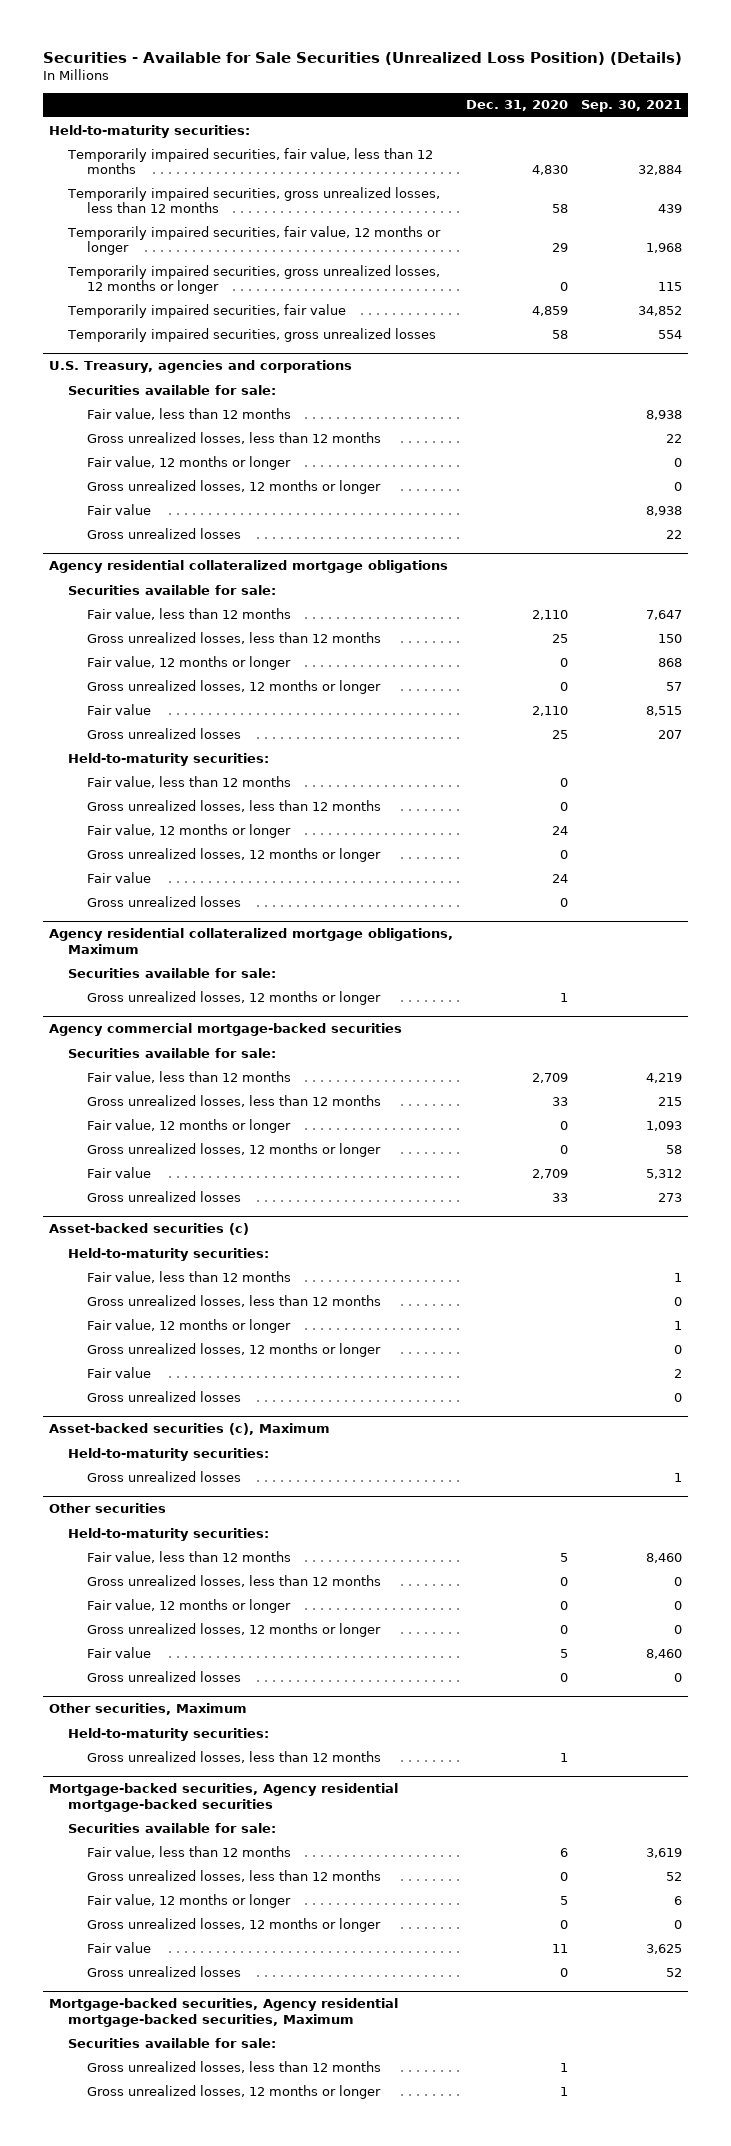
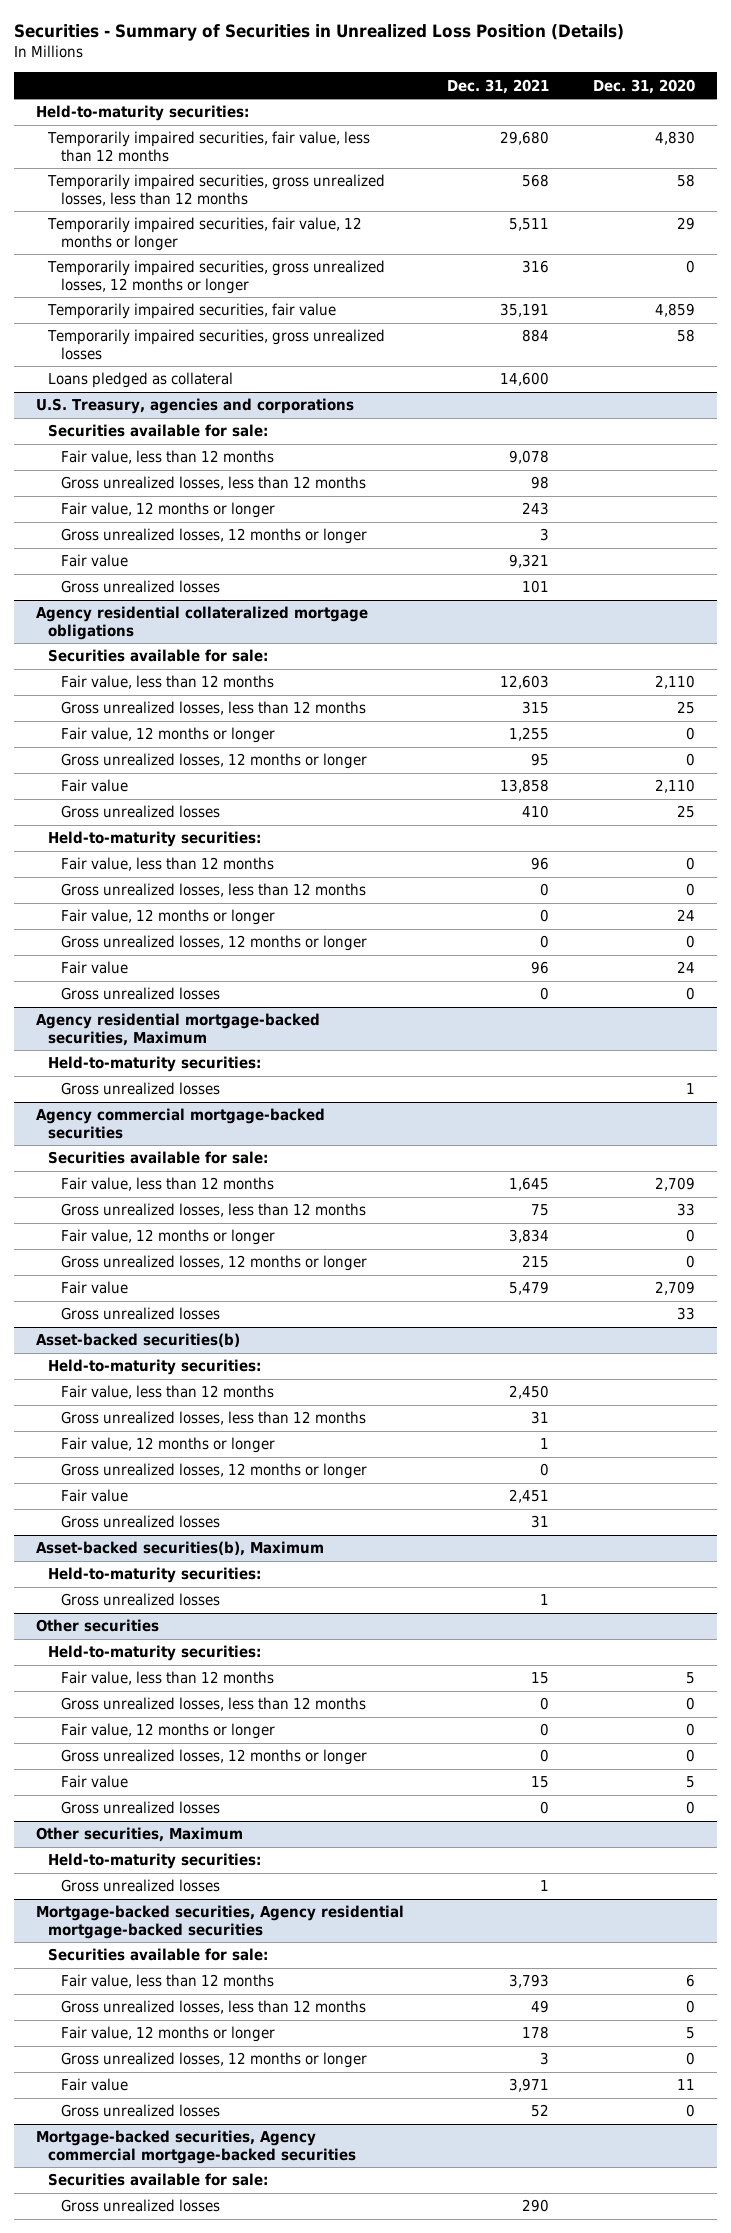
- Securities - Available for Sale Securities (Unrealized Loss Position) (Details)
+ Securities - Summary of Securities in Unrealized Loss Position (Details)
- | Dec. 31, 2020 | Sep. 30, 2021
+ | Dec. 31, 2021 | Dec. 31, 2020
+ Loans pledged as collateral | 14,600 |
- Agency residential collateralized mortgage obligations, Maximum
- Securities available for sale:
- Gross unrealized losses, 12 months or longer | 1 |
+ Agency residential mortgage-backed securities, Maximum
+ Held-to-maturity securities:
+ Gross unrealized losses | | 1
- Asset-backed securities (c)
+ Asset-backed securities(b)
- Asset-backed securities (c), Maximum
+ Asset-backed securities(b), Maximum
@ Other securities, Maximum
- Gross unrealized losses, less than 12 months | 1 |
+ Gross unrealized losses | 1 |
- Mortgage-backed securities, Agency residential mortgage-backed securities, Maximum
+ Mortgage-backed securities, Agency commercial mortgage-backed securities
- Gross unrealized losses, less than 12 months | 1 |
- Gross unrealized losses, 12 months or longer | 1 |
+ Gross unrealized losses | 290 |

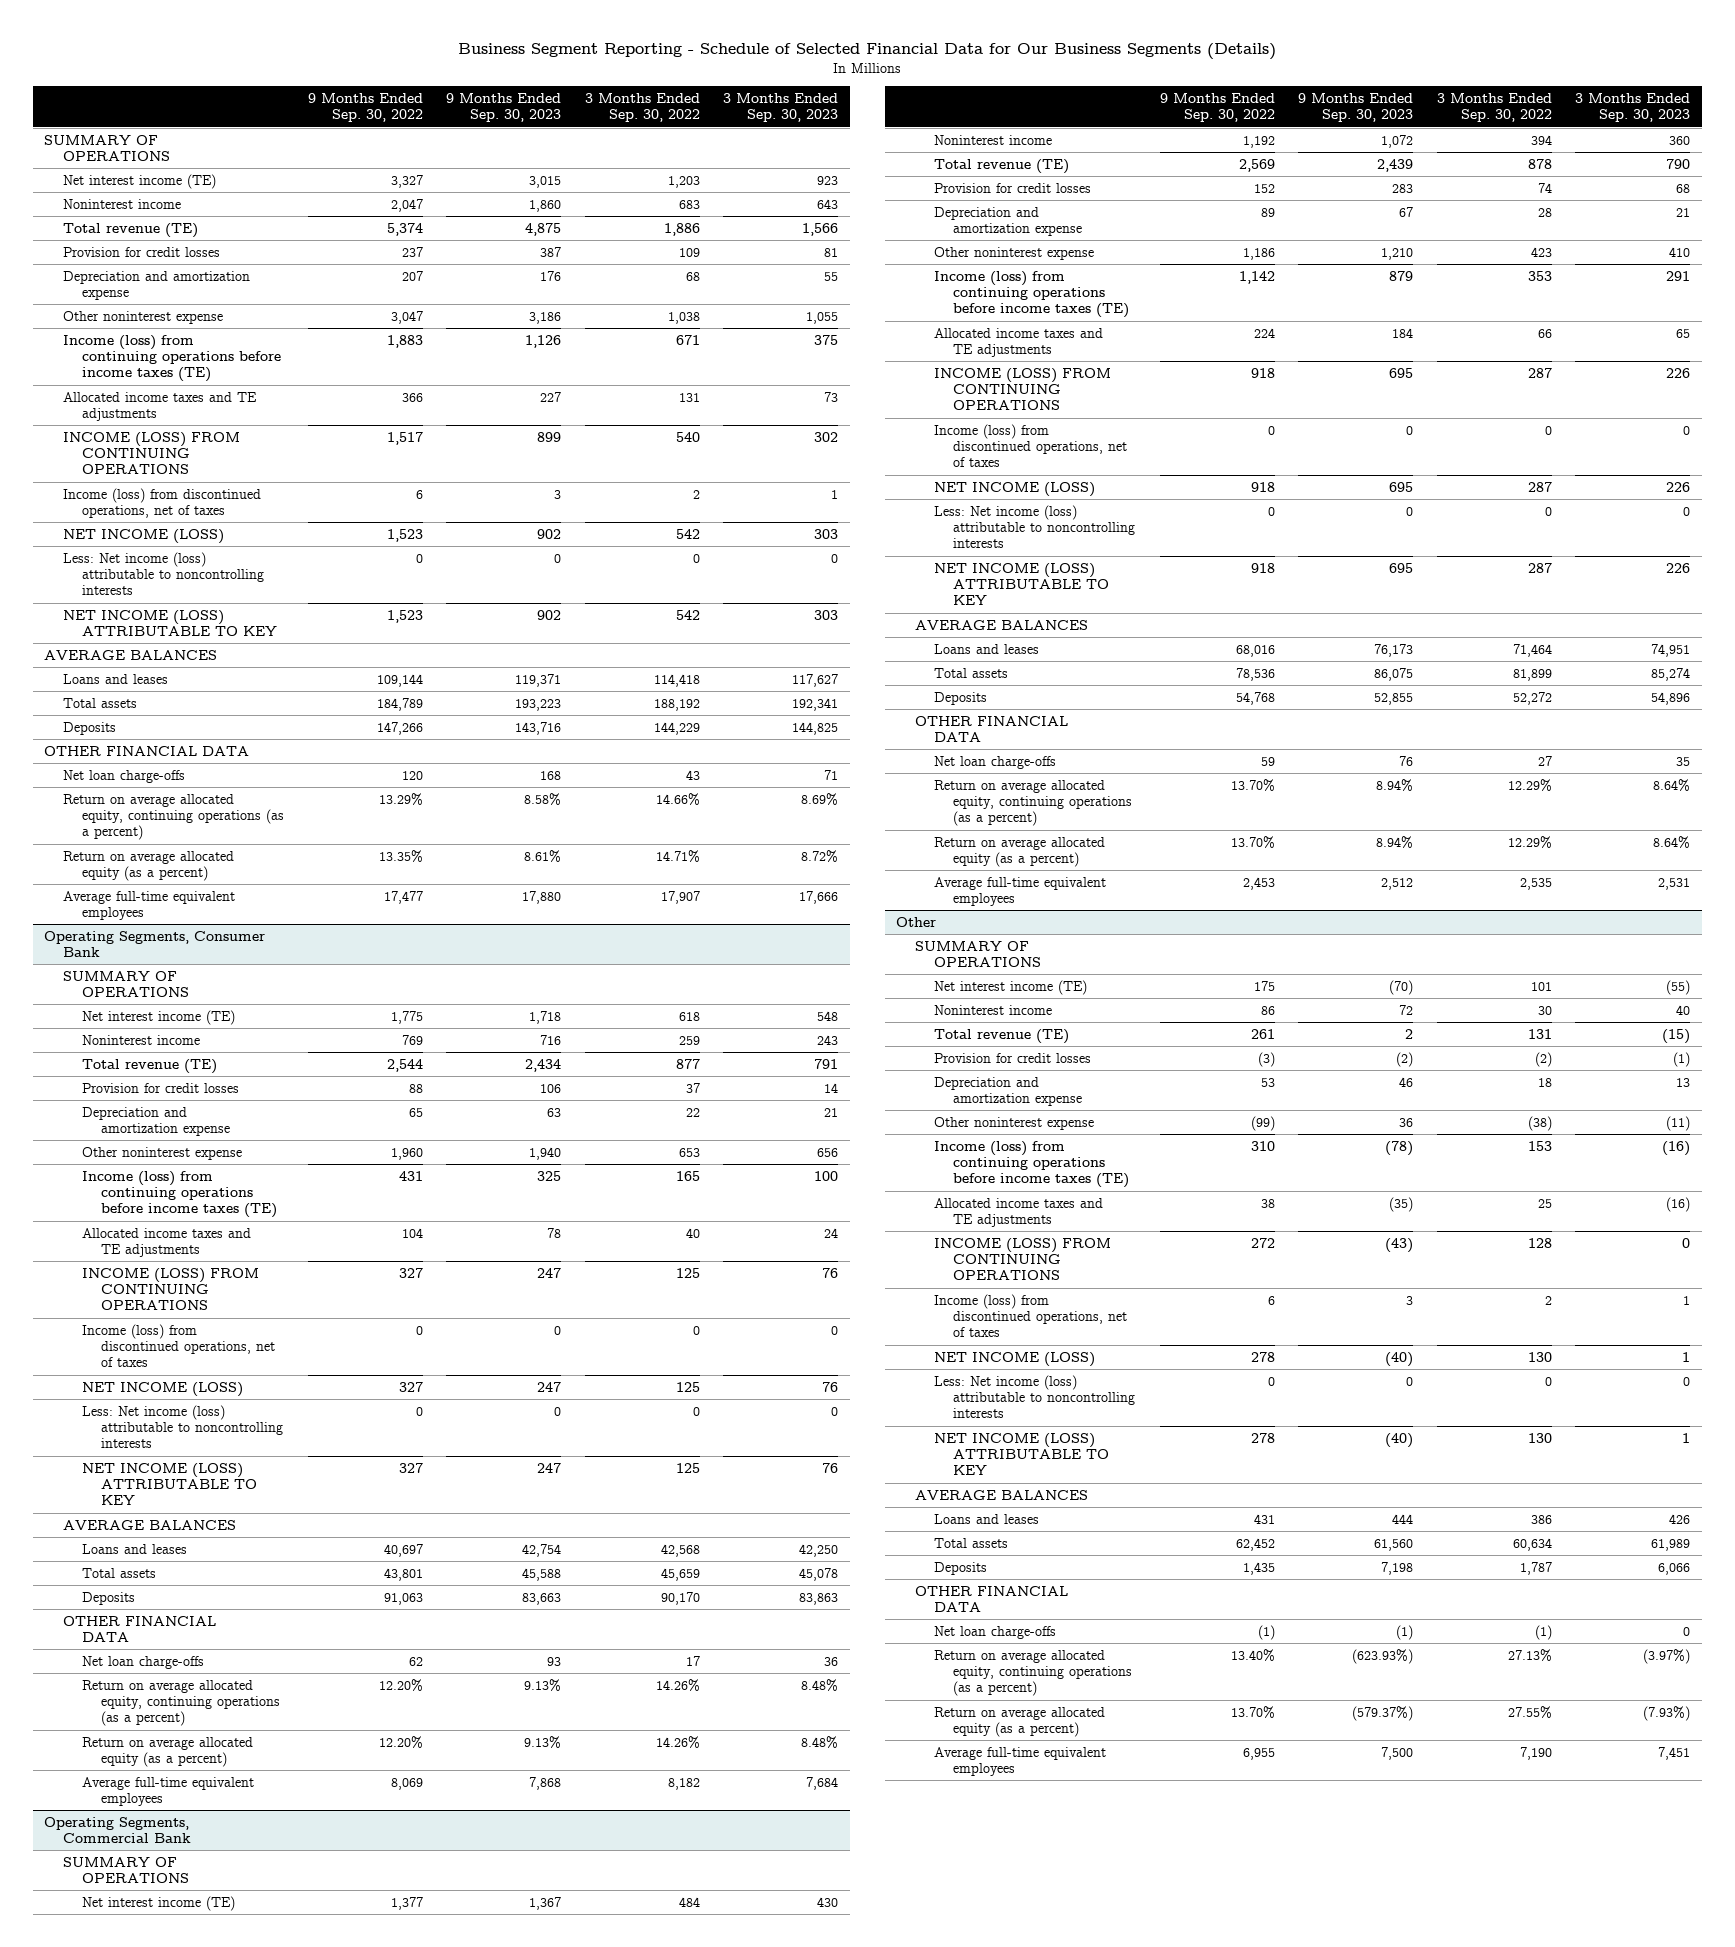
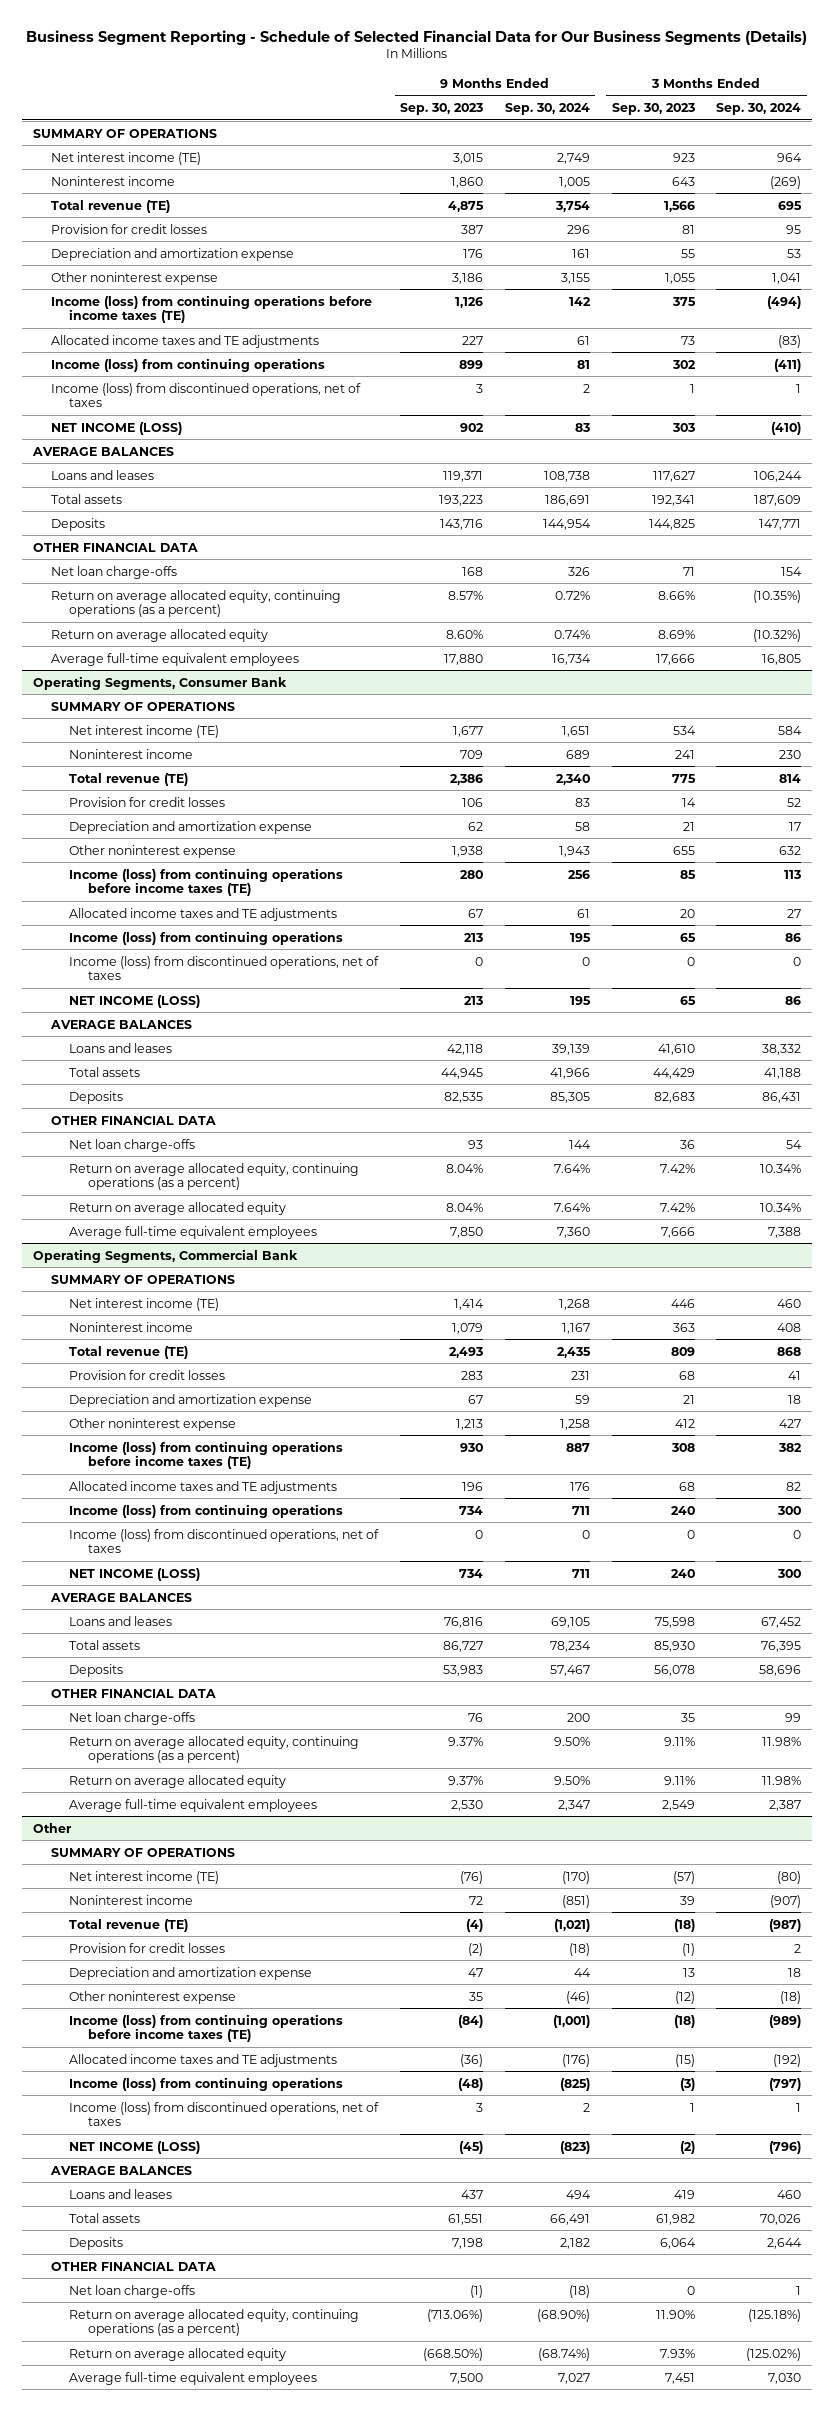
- | 9 Months Ended Sep. 30, 2022 | 9 Months Ended Sep. 30, 2023 | 3 Months Ended Sep. 30, 2022 | 3 Months Ended Sep. 30, 2023
+ | 9 Months Ended Sep. 30, 2023 | 9 Months Ended Sep. 30, 2024 | 3 Months Ended Sep. 30, 2023 | 3 Months Ended Sep. 30, 2024
- INCOME (LOSS) FROM CONTINUING OPERATIONS | 1,517 | 899 | 540 | 302
+ Income (loss) from continuing operations | 899 | 81 | 302 | (411)
- Less: Net income (loss) attributable to noncontrolling interests | 0 | 0 | 0 | 0
- NET INCOME (LOSS) ATTRIBUTABLE TO KEY | 1,523 | 902 | 542 | 303
- Return on average allocated equity, continuing operations (as a percent) | 13.29% | 8.58% | 14.66% | 8.69%
- Return on average allocated equity (as a percent) | 13.35% | 8.61% | 14.71% | 8.72%
+ Return on average allocated equity, continuing operations (as a percent) | 8.57% | 0.72% | 8.66% | (10.35%)
+ Return on average allocated equity | 8.60% | 0.74% | 8.69% | (10.32%)
@ Operating Segments, Consumer Bank
- Net interest income (TE) | 1,775 | 1,718 | 618 | 548
- Noninterest income | 769 | 716 | 259 | 243
- Total revenue (TE) | 2,544 | 2,434 | 877 | 791
+ Net interest income (TE) | 1,677 | 1,651 | 534 | 584
+ Noninterest income | 709 | 689 | 241 | 230
+ Total revenue (TE) | 2,386 | 2,340 | 775 | 814
- Depreciation and amortization expense | 65 | 63 | 22 | 21
- Other noninterest expense | 1,960 | 1,940 | 653 | 656
- Income (loss) from continuing operations before income taxes (TE) | 431 | 325 | 165 | 100
- Allocated income taxes and TE adjustments | 104 | 78 | 40 | 24
- INCOME (LOSS) FROM CONTINUING OPERATIONS | 327 | 247 | 125 | 76
+ Depreciation and amortization expense | 62 | 58 | 21 | 17
+ Other noninterest expense | 1,938 | 1,943 | 655 | 632
+ Income (loss) from continuing operations before income taxes (TE) | 280 | 256 | 85 | 113
+ Allocated income taxes and TE adjustments | 67 | 61 | 20 | 27
+ Income (loss) from continuing operations | 213 | 195 | 65 | 86
- NET INCOME (LOSS) | 327 | 247 | 125 | 76
- Less: Net income (loss) attributable to noncontrolling interests | 0 | 0 | 0 | 0
- NET INCOME (LOSS) ATTRIBUTABLE TO KEY | 327 | 247 | 125 | 76
+ NET INCOME (LOSS) | 213 | 195 | 65 | 86
- Loans and leases | 40,697 | 42,754 | 42,568 | 42,250
- Total assets | 43,801 | 45,588 | 45,659 | 45,078
- Deposits | 91,063 | 83,663 | 90,170 | 83,863
+ Loans and leases | 42,118 | 39,139 | 41,610 | 38,332
+ Total assets | 44,945 | 41,966 | 44,429 | 41,188
+ Deposits | 82,535 | 85,305 | 82,683 | 86,431
- Return on average allocated equity, continuing operations (as a percent) | 12.20% | 9.13% | 14.26% | 8.48%
- Return on average allocated equity (as a percent) | 12.20% | 9.13% | 14.26% | 8.48%
- Average full-time equivalent employees | 8,069 | 7,868 | 8,182 | 7,684
+ Return on average allocated equity, continuing operations (as a percent) | 8.04% | 7.64% | 7.42% | 10.34%
+ Return on average allocated equity | 8.04% | 7.64% | 7.42% | 10.34%
+ Average full-time equivalent employees | 7,850 | 7,360 | 7,666 | 7,388
@ Operating Segments, Commercial Bank
- Net interest income (TE) | 1,377 | 1,367 | 484 | 430
- Noninterest income | 1,192 | 1,072 | 394 | 360
- Total revenue (TE) | 2,569 | 2,439 | 878 | 790
+ Net interest income (TE) | 1,414 | 1,268 | 446 | 460
+ Noninterest income | 1,079 | 1,167 | 363 | 408
+ Total revenue (TE) | 2,493 | 2,435 | 809 | 868
- Other noninterest expense | 1,186 | 1,210 | 423 | 410
- Income (loss) from continuing operations before income taxes (TE) | 1,142 | 879 | 353 | 291
- Allocated income taxes and TE adjustments | 224 | 184 | 66 | 65
- INCOME (LOSS) FROM CONTINUING OPERATIONS | 918 | 695 | 287 | 226
+ Other noninterest expense | 1,213 | 1,258 | 412 | 427
+ Income (loss) from continuing operations before income taxes (TE) | 930 | 887 | 308 | 382
+ Allocated income taxes and TE adjustments | 196 | 176 | 68 | 82
+ Income (loss) from continuing operations | 734 | 711 | 240 | 300
- NET INCOME (LOSS) | 918 | 695 | 287 | 226
- Less: Net income (loss) attributable to noncontrolling interests | 0 | 0 | 0 | 0
- NET INCOME (LOSS) ATTRIBUTABLE TO KEY | 918 | 695 | 287 | 226
+ NET INCOME (LOSS) | 734 | 711 | 240 | 300
- Loans and leases | 68,016 | 76,173 | 71,464 | 74,951
- Total assets | 78,536 | 86,075 | 81,899 | 85,274
- Deposits | 54,768 | 52,855 | 52,272 | 54,896
+ Loans and leases | 76,816 | 69,105 | 75,598 | 67,452
+ Total assets | 86,727 | 78,234 | 85,930 | 76,395
+ Deposits | 53,983 | 57,467 | 56,078 | 58,696
- Return on average allocated equity, continuing operations (as a percent) | 13.70% | 8.94% | 12.29% | 8.64%
- Return on average allocated equity (as a percent) | 13.70% | 8.94% | 12.29% | 8.64%
- Average full-time equivalent employees | 2,453 | 2,512 | 2,535 | 2,531
+ Return on average allocated equity, continuing operations (as a percent) | 9.37% | 9.50% | 9.11% | 11.98%
+ Return on average allocated equity | 9.37% | 9.50% | 9.11% | 11.98%
+ Average full-time equivalent employees | 2,530 | 2,347 | 2,549 | 2,387
@ Other
- Net interest income (TE) | 175 | (70) | 101 | (55)
- Noninterest income | 86 | 72 | 30 | 40
- Total revenue (TE) | 261 | 2 | 131 | (15)
+ Net interest income (TE) | (76) | (170) | (57) | (80)
+ Noninterest income | 72 | (851) | 39 | (907)
+ Total revenue (TE) | (4) | (1,021) | (18) | (987)
- Depreciation and amortization expense | 53 | 46 | 18 | 13
- Other noninterest expense | (99) | 36 | (38) | (11)
- Income (loss) from continuing operations before income taxes (TE) | 310 | (78) | 153 | (16)
- Allocated income taxes and TE adjustments | 38 | (35) | 25 | (16)
- INCOME (LOSS) FROM CONTINUING OPERATIONS | 272 | (43) | 128 | 0
+ Depreciation and amortization expense | 47 | 44 | 13 | 18
+ Other noninterest expense | 35 | (46) | (12) | (18)
+ Income (loss) from continuing operations before income taxes (TE) | (84) | (1,001) | (18) | (989)
+ Allocated income taxes and TE adjustments | (36) | (176) | (15) | (192)
+ Income (loss) from continuing operations | (48) | (825) | (3) | (797)
- NET INCOME (LOSS) | 278 | (40) | 130 | 1
- Less: Net income (loss) attributable to noncontrolling interests | 0 | 0 | 0 | 0
- NET INCOME (LOSS) ATTRIBUTABLE TO KEY | 278 | (40) | 130 | 1
+ NET INCOME (LOSS) | (45) | (823) | (2) | (796)
- Loans and leases | 431 | 444 | 386 | 426
- Total assets | 62,452 | 61,560 | 60,634 | 61,989
- Deposits | 1,435 | 7,198 | 1,787 | 6,066
+ Loans and leases | 437 | 494 | 419 | 460
+ Total assets | 61,551 | 66,491 | 61,982 | 70,026
+ Deposits | 7,198 | 2,182 | 6,064 | 2,644
- Return on average allocated equity, continuing operations (as a percent) | 13.40% | (623.93%) | 27.13% | (3.97%)
- Return on average allocated equity (as a percent) | 13.70% | (579.37%) | 27.55% | (7.93%)
+ Return on average allocated equity, continuing operations (as a percent) | (713.06%) | (68.90%) | 11.90% | (125.18%)
+ Return on average allocated equity | (668.50%) | (68.74%) | 7.93% | (125.02%)

